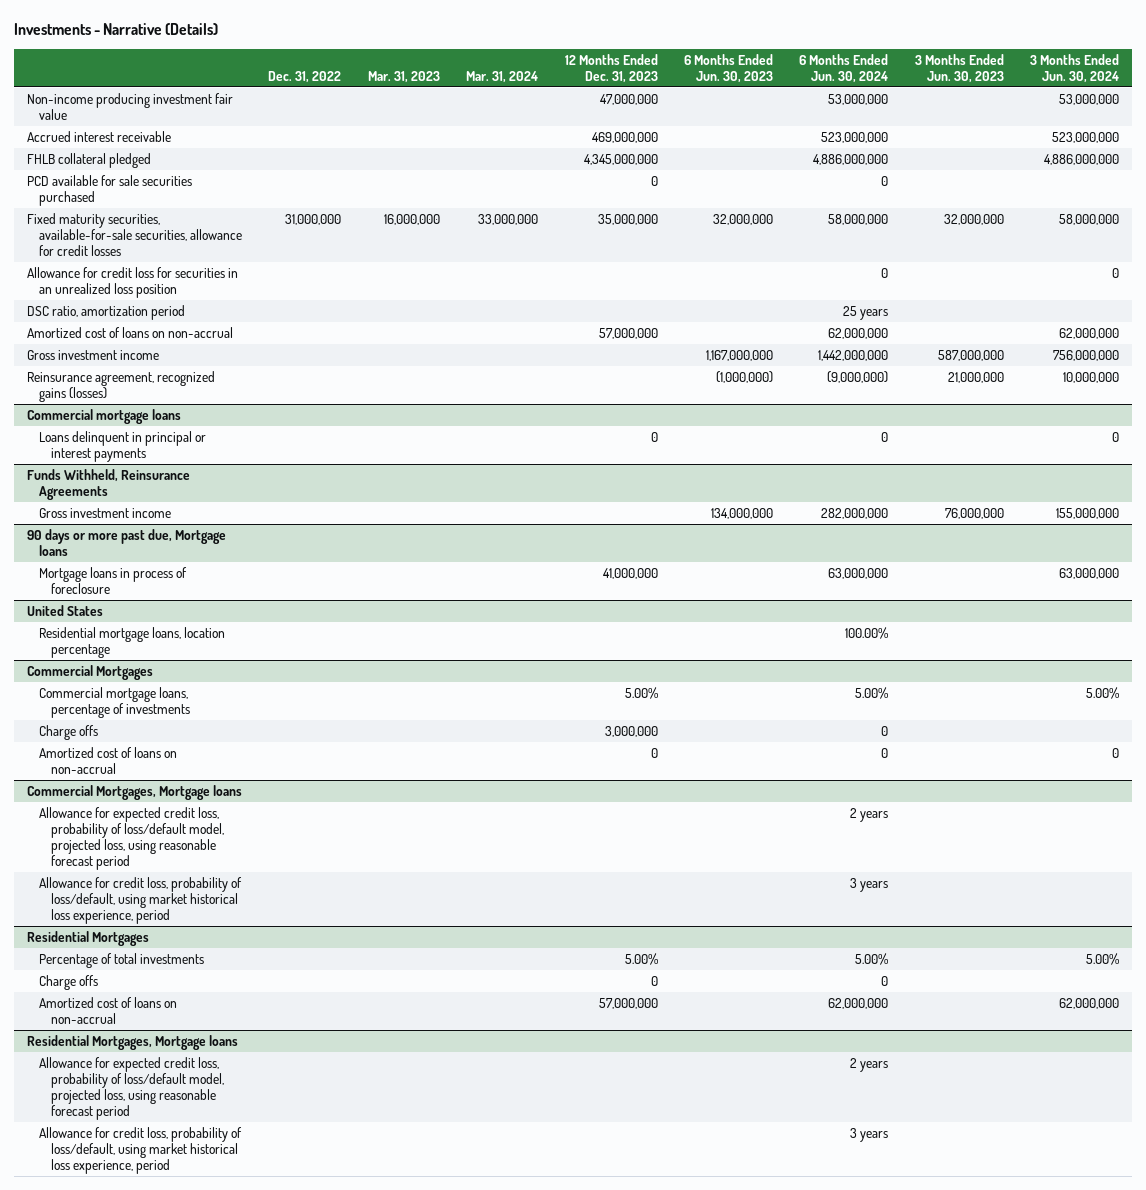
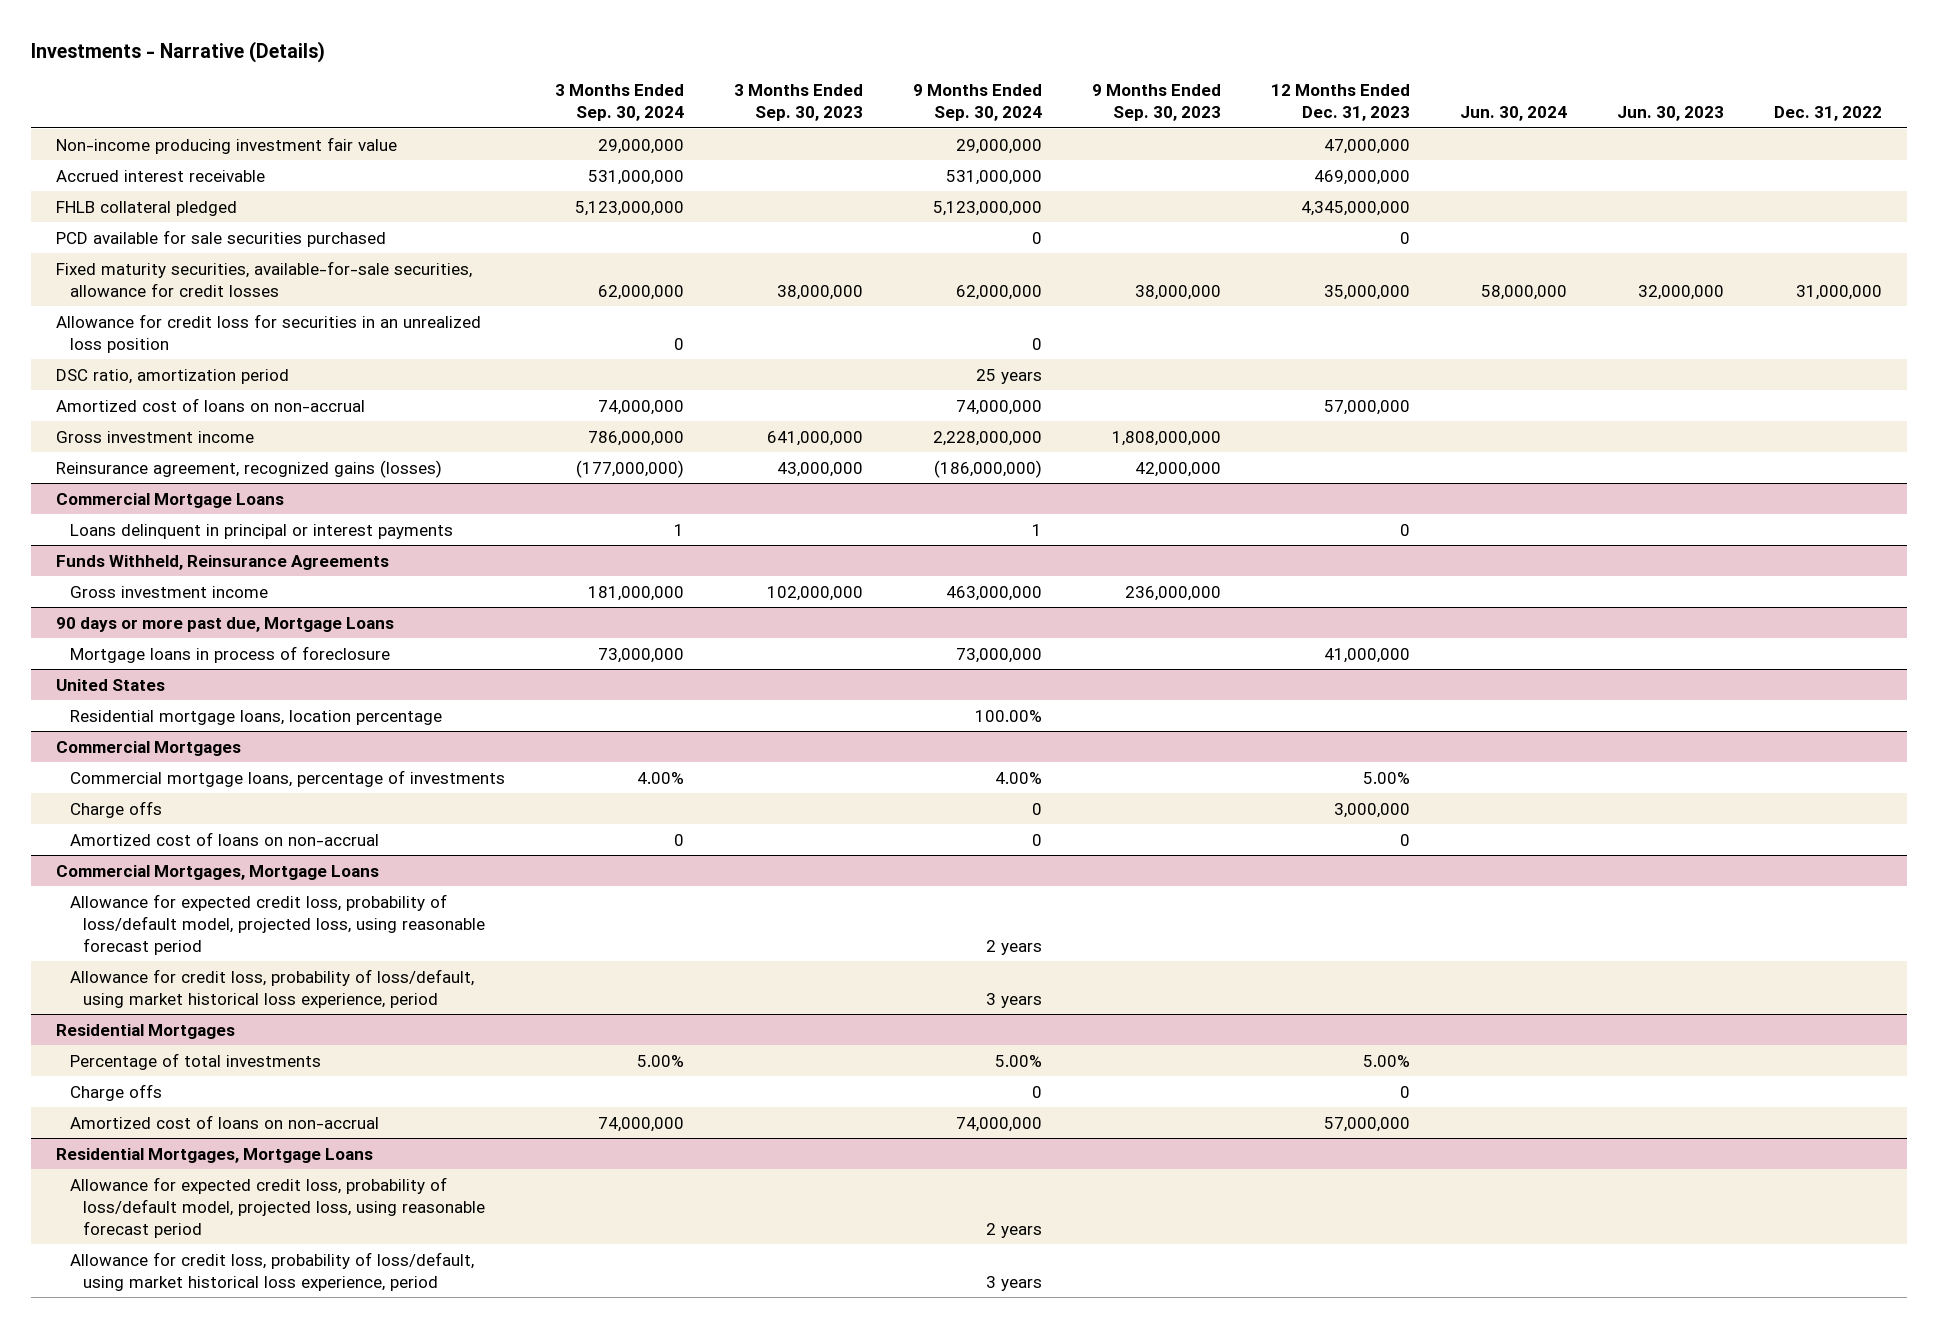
- | Dec. 31, 2022 | Mar. 31, 2023 | Mar. 31, 2024 | 12 Months Ended Dec. 31, 2023 | 6 Months Ended Jun. 30, 2023 | 6 Months Ended Jun. 30, 2024 | 3 Months Ended Jun. 30, 2023 | 3 Months Ended Jun. 30, 2024
+ | 3 Months Ended Sep. 30, 2024 | 3 Months Ended Sep. 30, 2023 | 9 Months Ended Sep. 30, 2024 | 9 Months Ended Sep. 30, 2023 | 12 Months Ended Dec. 31, 2023 | Jun. 30, 2024 | Jun. 30, 2023 | Dec. 31, 2022
- Commercial mortgage loans
+ Commercial Mortgage Loans
- 90 days or more past due, Mortgage loans
+ 90 days or more past due, Mortgage Loans
- Commercial Mortgages, Mortgage loans
+ Commercial Mortgages, Mortgage Loans
- Residential Mortgages, Mortgage loans
+ Residential Mortgages, Mortgage Loans

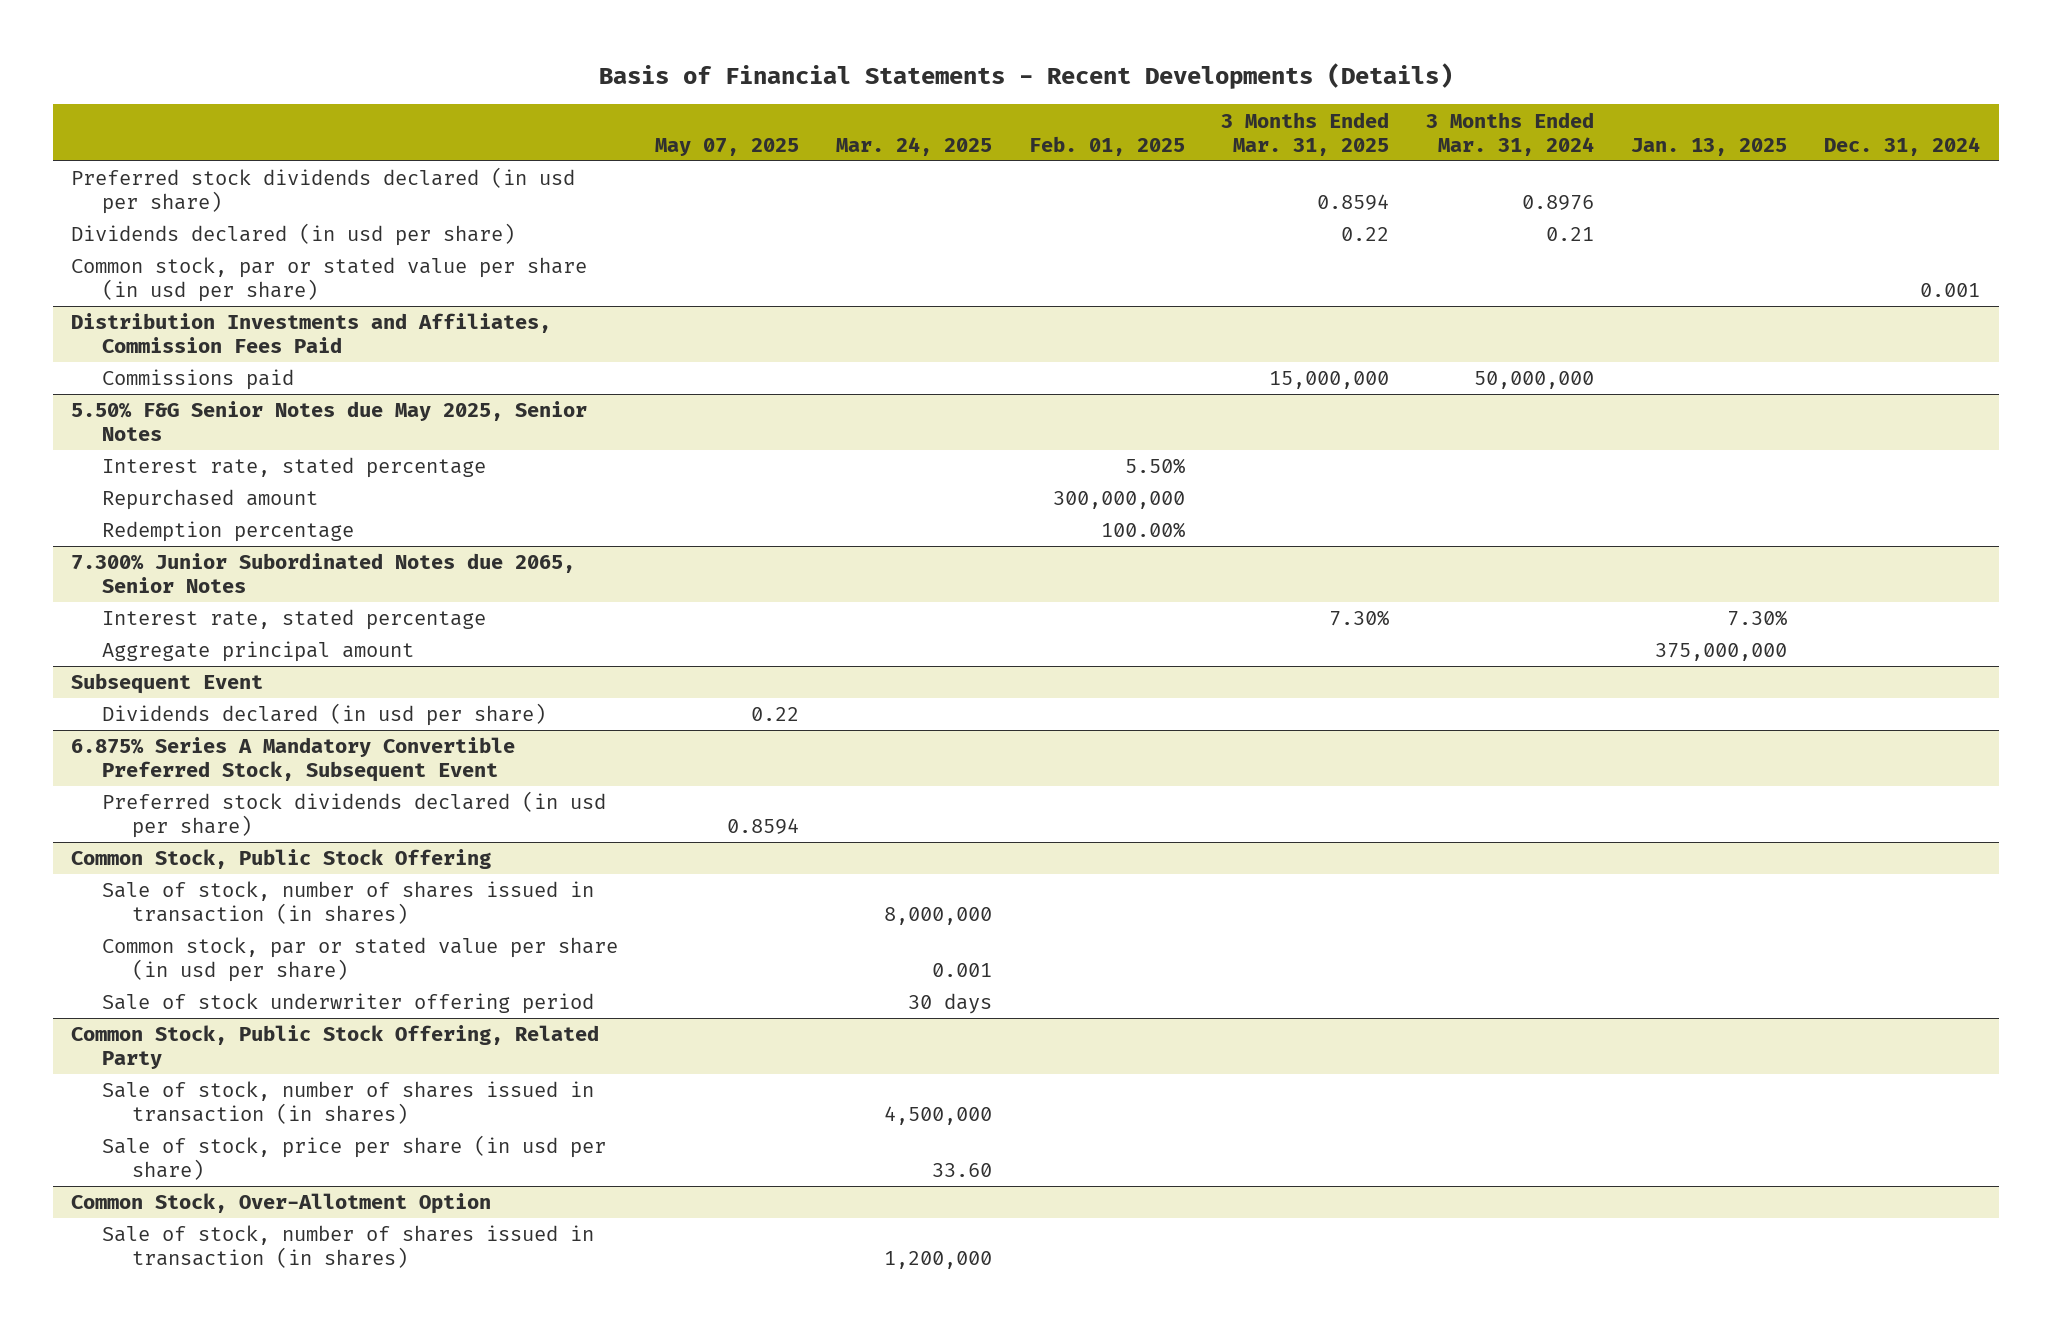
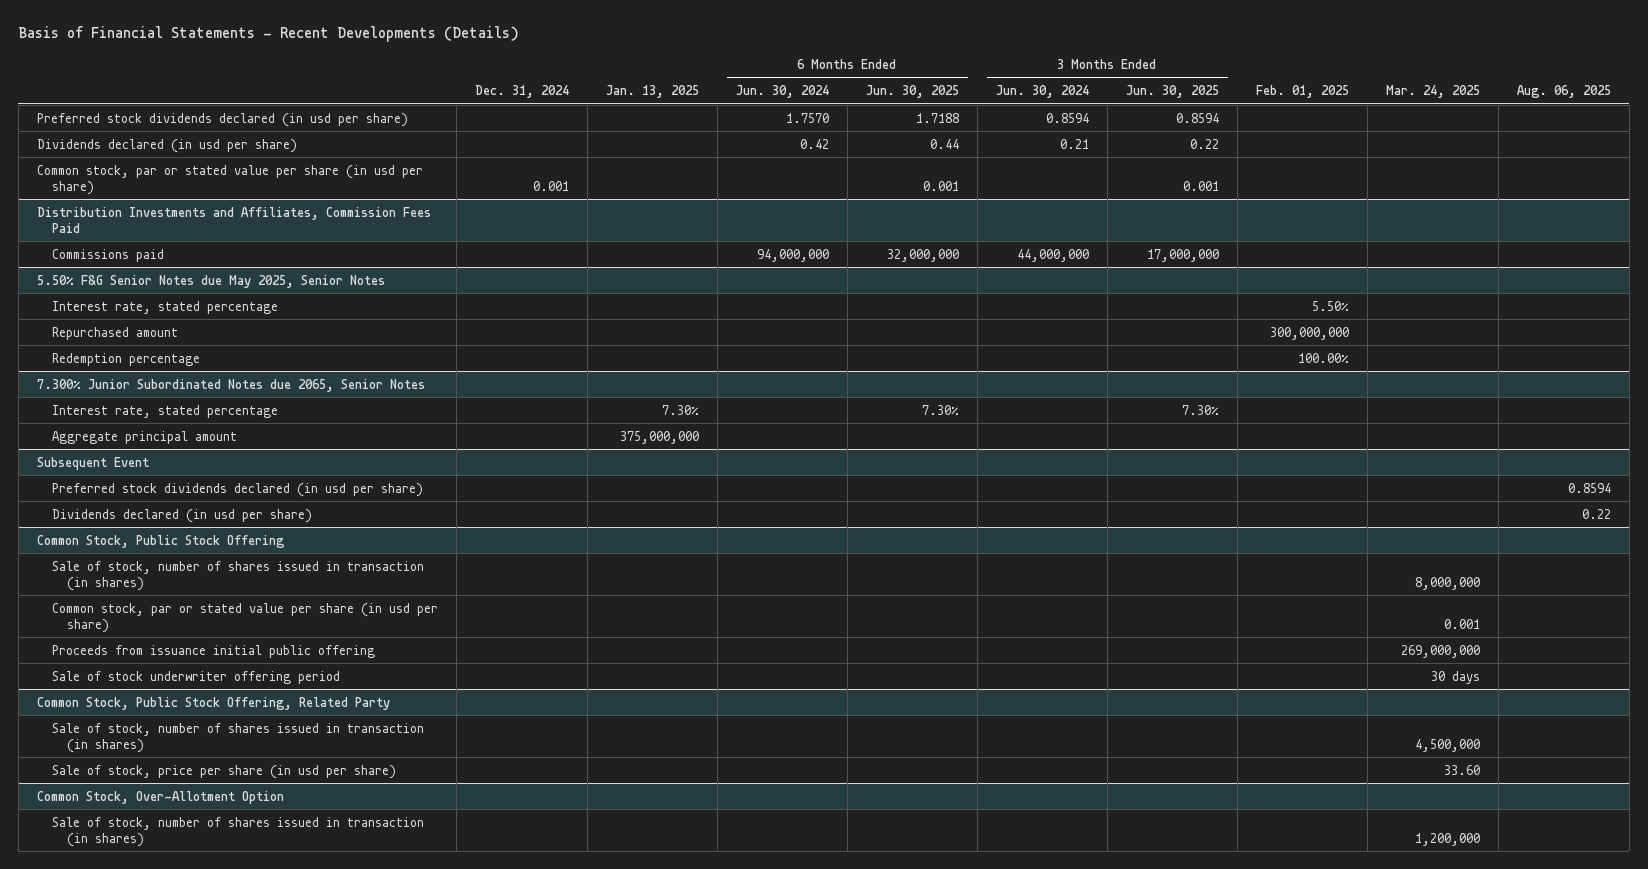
- | May 07, 2025 | Mar. 24, 2025 | Feb. 01, 2025 | 3 Months Ended Mar. 31, 2025 | 3 Months Ended Mar. 31, 2024 | Jan. 13, 2025 | Dec. 31, 2024
+ | Dec. 31, 2024 | Jan. 13, 2025 | 6 Months Ended Jun. 30, 2024 | 6 Months Ended Jun. 30, 2025 | 3 Months Ended Jun. 30, 2024 | 3 Months Ended Jun. 30, 2025 | Feb. 01, 2025 | Mar. 24, 2025 | Aug. 06, 2025
@ Subsequent Event
+ Preferred stock dividends declared (in usd per share) | | | | | | | | | 0.8594
- 6.875% Series A Mandatory Convertible Preferred Stock, Subsequent Event
- Preferred stock dividends declared (in usd per share) | 0.8594 | | | | | |
@ Common Stock, Public Stock Offering
+ Proceeds from issuance initial public offering | | | | | | | | 269,000,000 |

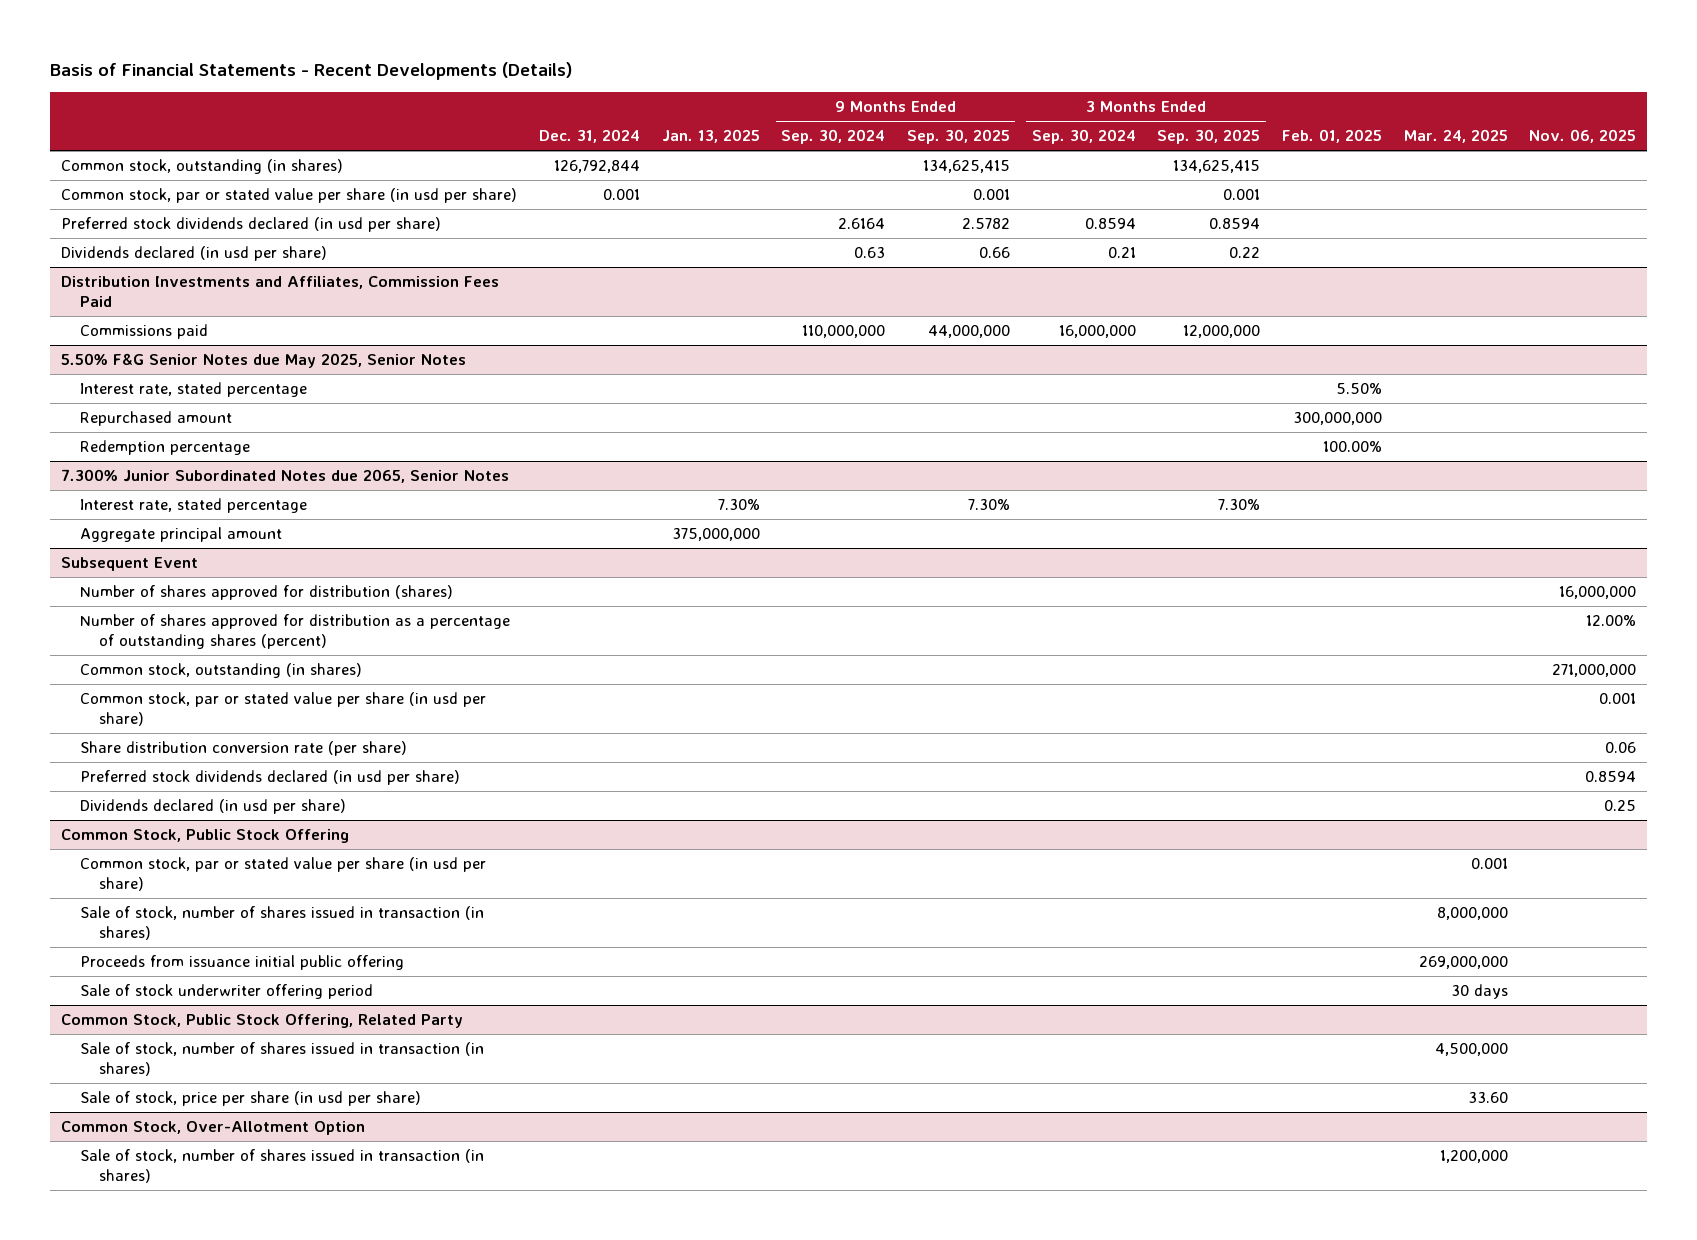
- | Dec. 31, 2024 | Jan. 13, 2025 | 6 Months Ended Jun. 30, 2024 | 6 Months Ended Jun. 30, 2025 | 3 Months Ended Jun. 30, 2024 | 3 Months Ended Jun. 30, 2025 | Feb. 01, 2025 | Mar. 24, 2025 | Aug. 06, 2025
+ | Dec. 31, 2024 | Jan. 13, 2025 | 9 Months Ended Sep. 30, 2024 | 9 Months Ended Sep. 30, 2025 | 3 Months Ended Sep. 30, 2024 | 3 Months Ended Sep. 30, 2025 | Feb. 01, 2025 | Mar. 24, 2025 | Nov. 06, 2025
+ Common stock, outstanding (in shares) | 126,792,844 | | | 134,625,415 | | 134,625,415 | | |
moved up: Common stock, par or stated value per share (in usd per share) | 0.001 | | | 0.001 | | 0.001 | | |
@ Subsequent Event
+ Number of shares approved for distribution (shares) | | | | | | | | | 16,000,000
+ Number of shares approved for distribution as a percentage of outstanding shares (percent) | | | | | | | | | 12.00%
+ Common stock, outstanding (in shares) | | | | | | | | | 271,000,000
+ Common stock, par or stated value per share (in usd per share) | | | | | | | | | 0.001
+ Share distribution conversion rate (per share) | | | | | | | | | 0.06
@ Common Stock, Public Stock Offering
moved down: Sale of stock, number of shares issued in transaction (in shares) | | | | | | | | 8,000,000 |

